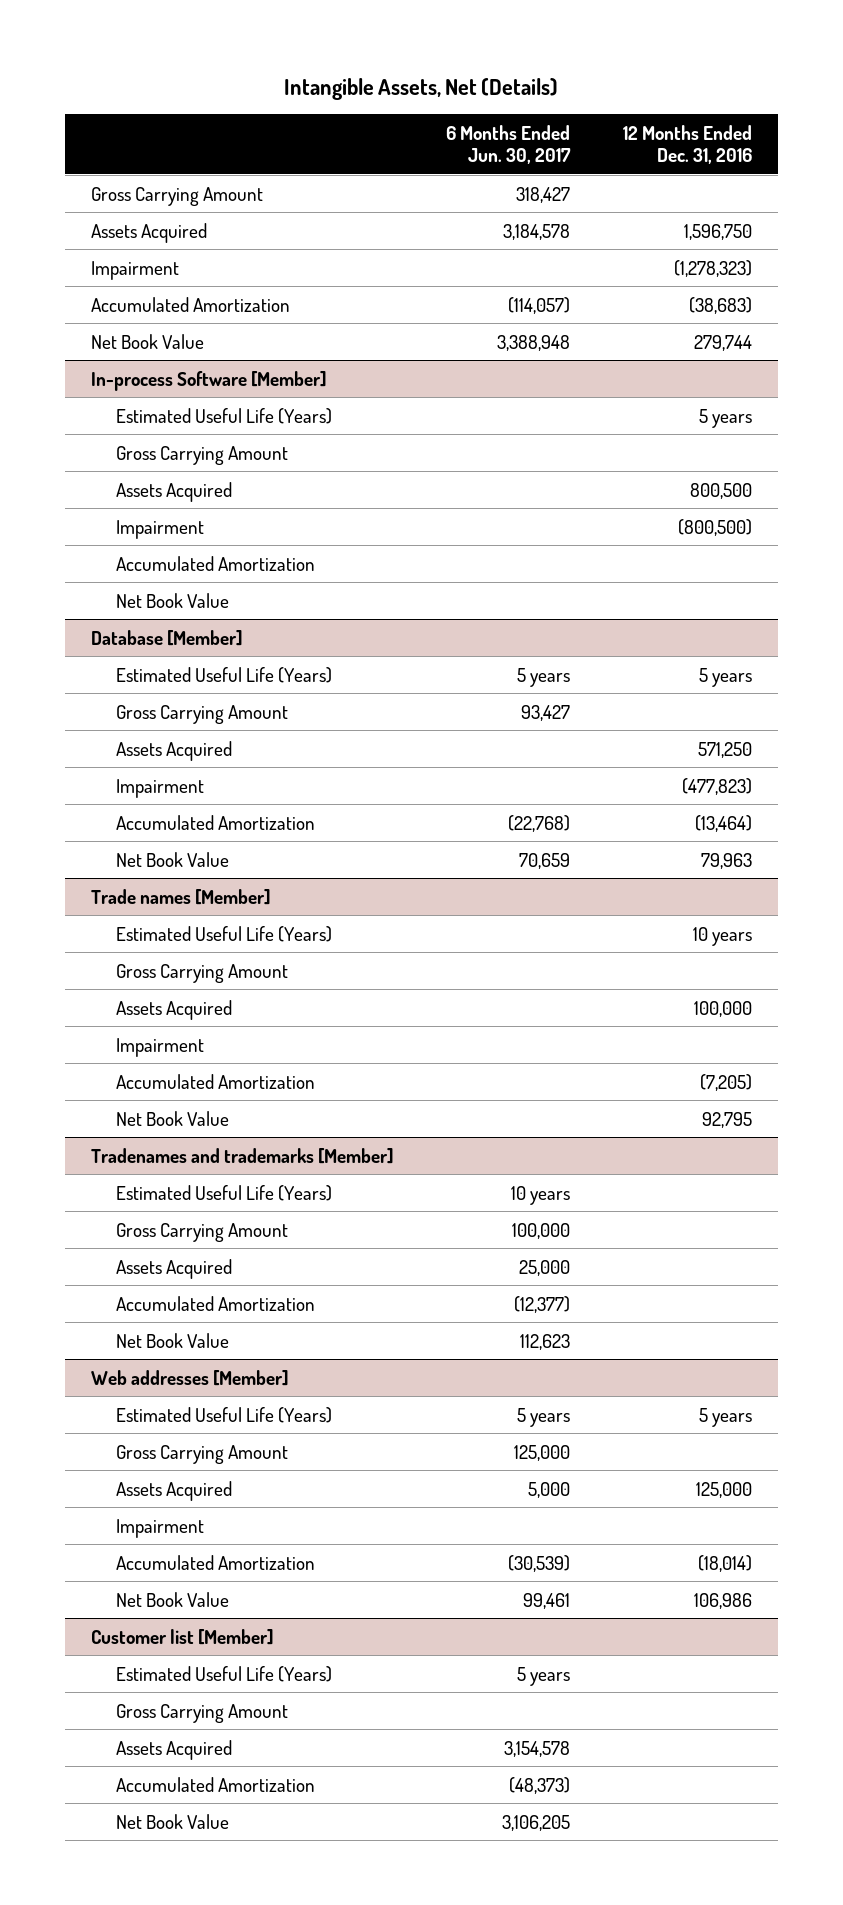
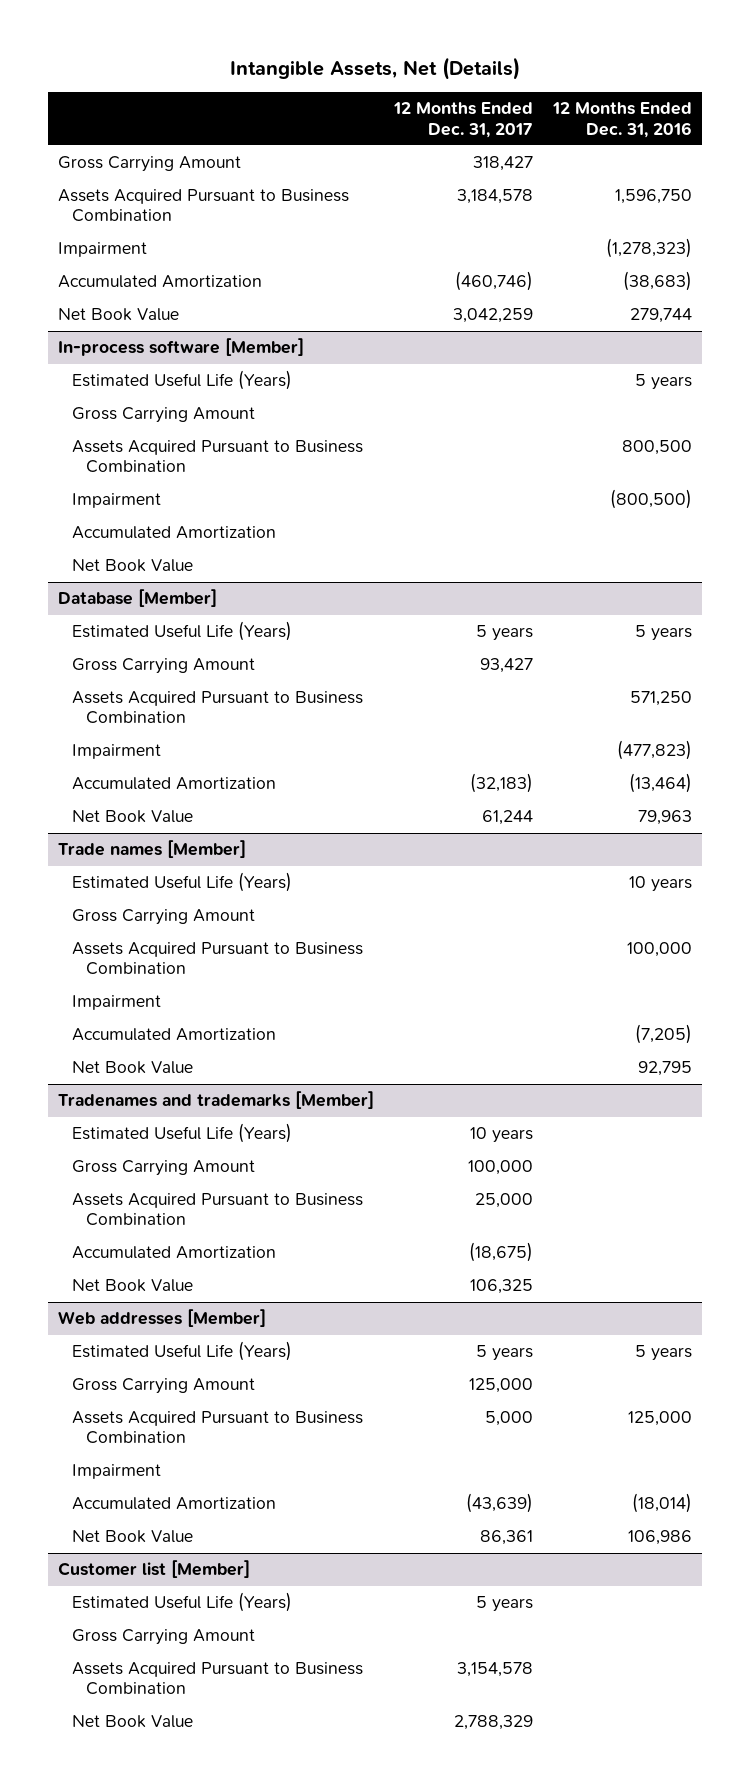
- | 6 Months Ended Jun. 30, 2017 | 12 Months Ended Dec. 31, 2016
+ | 12 Months Ended Dec. 31, 2017 | 12 Months Ended Dec. 31, 2016
- Assets Acquired | 3,184,578 | 1,596,750
+ Assets Acquired Pursuant to Business Combination | 3,184,578 | 1,596,750
- In-process Software [Member]
+ In-process software [Member]
- Assets Acquired | | 800,500
+ Assets Acquired Pursuant to Business Combination | | 800,500
@ Database [Member]
- Assets Acquired | | 571,250
+ Assets Acquired Pursuant to Business Combination | | 571,250
@ Trade names [Member]
- Assets Acquired | | 100,000
+ Assets Acquired Pursuant to Business Combination | | 100,000
@ Tradenames and trademarks [Member]
- Assets Acquired | 25,000 |
+ Assets Acquired Pursuant to Business Combination | 25,000 |
@ Web addresses [Member]
- Assets Acquired | 5,000 | 125,000
+ Assets Acquired Pursuant to Business Combination | 5,000 | 125,000
@ Customer list [Member]
- Assets Acquired | 3,154,578 |
- Accumulated Amortization | (48,373) |
+ Assets Acquired Pursuant to Business Combination | 3,154,578 |

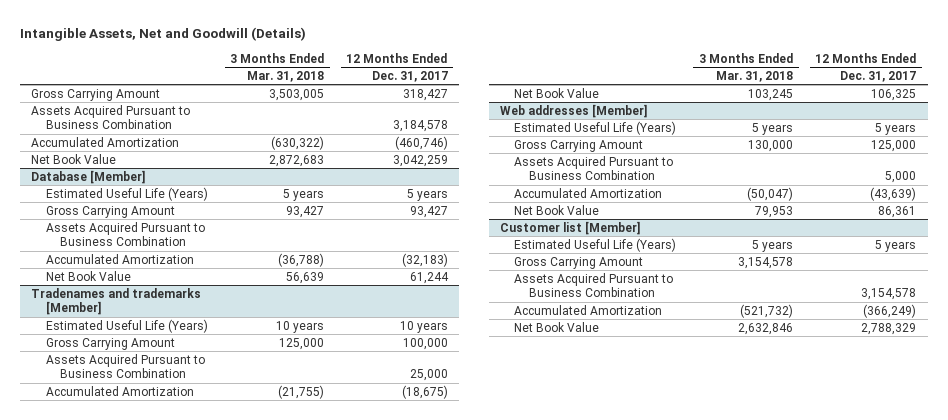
- Intangible Assets, Net (Details)
+ Intangible Assets, Net and Goodwill (Details)
- | 12 Months Ended Dec. 31, 2017 | 12 Months Ended Dec. 31, 2016
+ | 3 Months Ended Mar. 31, 2018 | 12 Months Ended Dec. 31, 2017
- Impairment | | (1,278,323)
- In-process software [Member]
- Estimated Useful Life (Years) | | 5 years
- Gross Carrying Amount
- Assets Acquired Pursuant to Business Combination | | 800,500
- Impairment | | (800,500)
- Accumulated Amortization
- Net Book Value
@ Database [Member]
- Impairment | | (477,823)
- Trade names [Member]
- Estimated Useful Life (Years) | | 10 years
- Gross Carrying Amount
- Assets Acquired Pursuant to Business Combination | | 100,000
- Impairment
- Accumulated Amortization | | (7,205)
- Net Book Value | | 92,795
@ Web addresses [Member]
- Impairment
@ Customer list [Member]
+ Accumulated Amortization | (521,732) | (366,249)

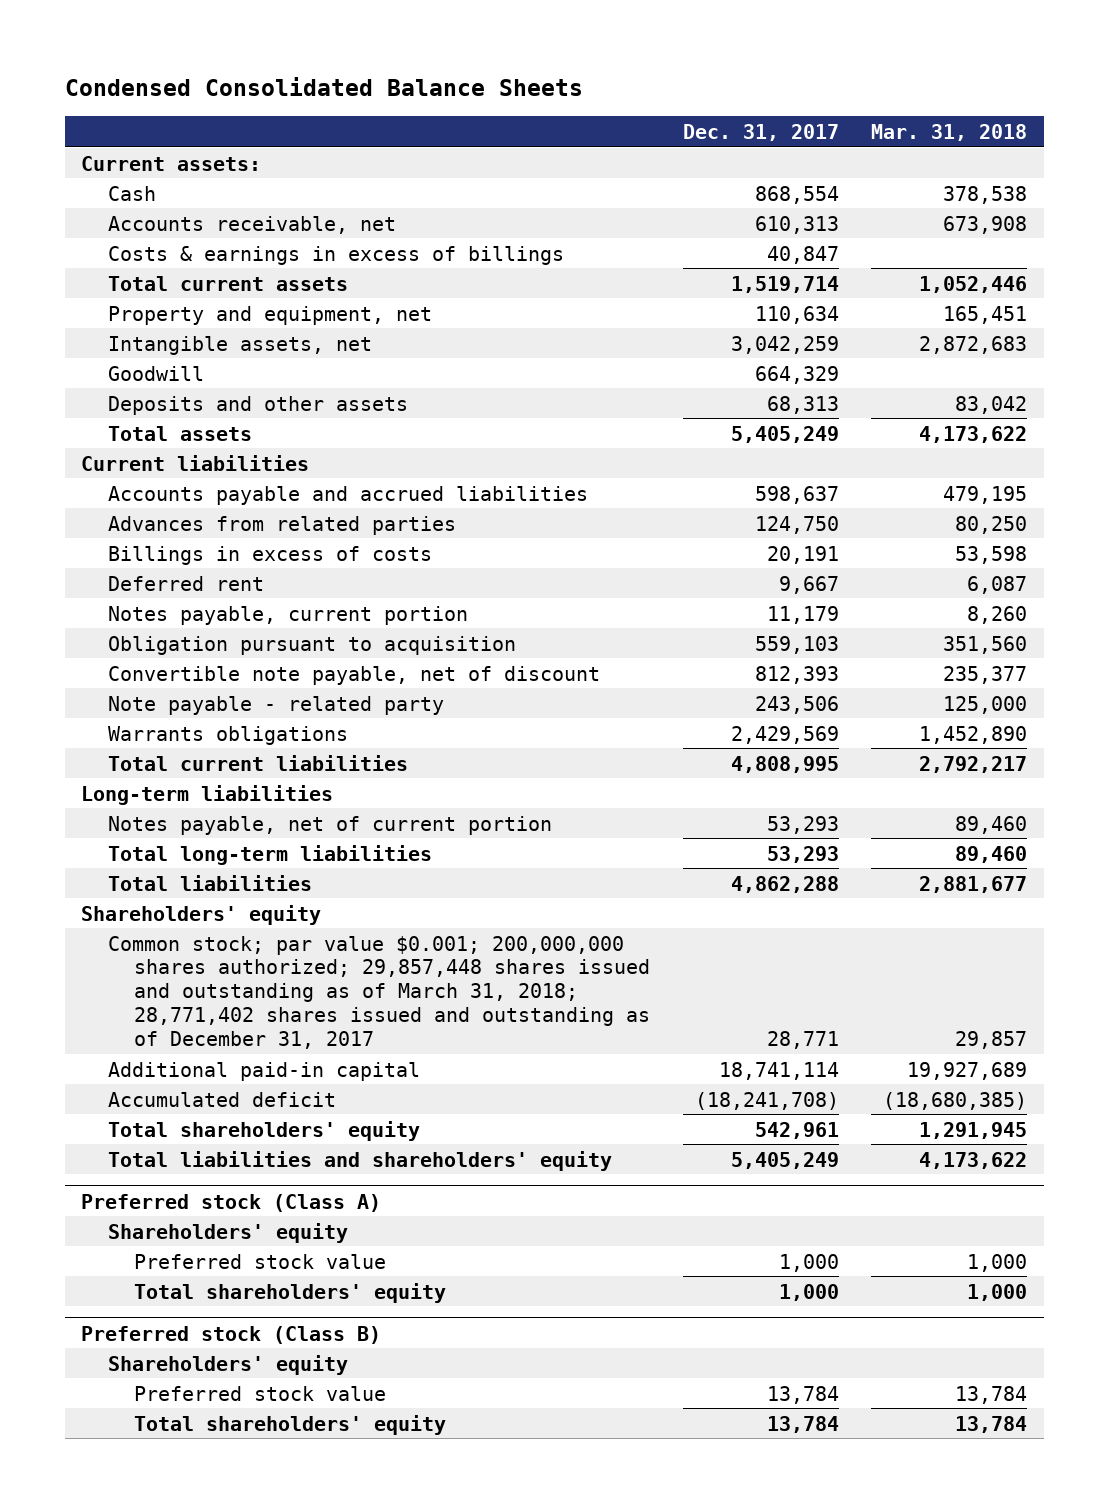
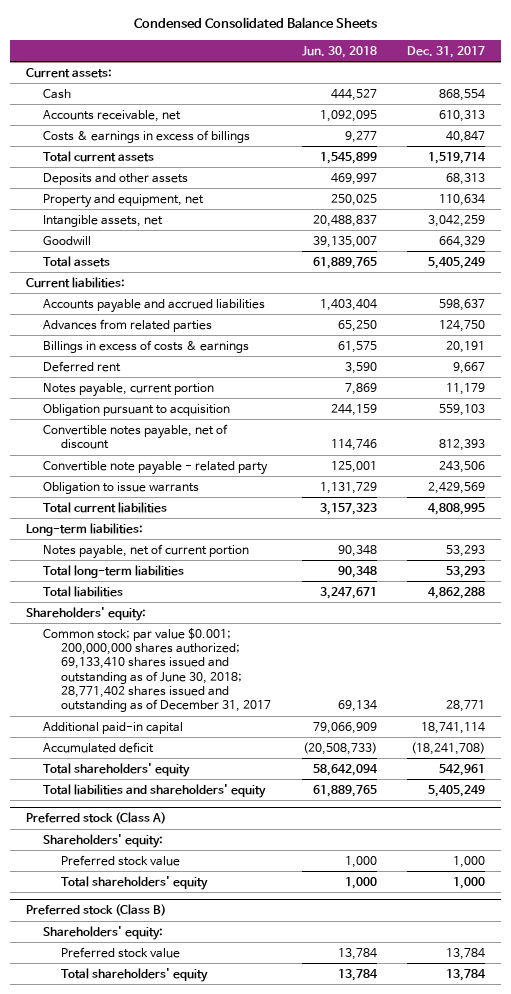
- | Dec. 31, 2017 | Mar. 31, 2018
+ | Jun. 30, 2018 | Dec. 31, 2017
moved up: Deposits and other assets | 469,997 | 68,313
- Current liabilities
+ Current liabilities:
- Billings in excess of costs | 20,191 | 53,598
+ Billings in excess of costs & earnings | 61,575 | 20,191
- Convertible note payable, net of discount | 812,393 | 235,377
- Note payable - related party | 243,506 | 125,000
- Warrants obligations | 2,429,569 | 1,452,890
+ Convertible notes payable, net of discount | 114,746 | 812,393
+ Convertible note payable - related party | 125,001 | 243,506
+ Obligation to issue warrants | 1,131,729 | 2,429,569
- Long-term liabilities
+ Long-term liabilities:
- Shareholders' equity
- Common stock; par value $0.001; 200,000,000 shares authorized; 29,857,448 shares issued and outstanding as of March 31, 2018; 28,771,402 shares issued and outstanding as of December 31, 2017 | 28,771 | 29,857
+ Shareholders' equity:
+ Common stock; par value $0.001; 200,000,000 shares authorized; 69,133,410 shares issued and outstanding as of June 30, 2018; 28,771,402 shares issued and outstanding as of December 31, 2017 | 69,134 | 28,771
@ Preferred stock (Class A)
- Shareholders' equity
+ Shareholders' equity:
@ Preferred stock (Class B)
- Shareholders' equity
+ Shareholders' equity:

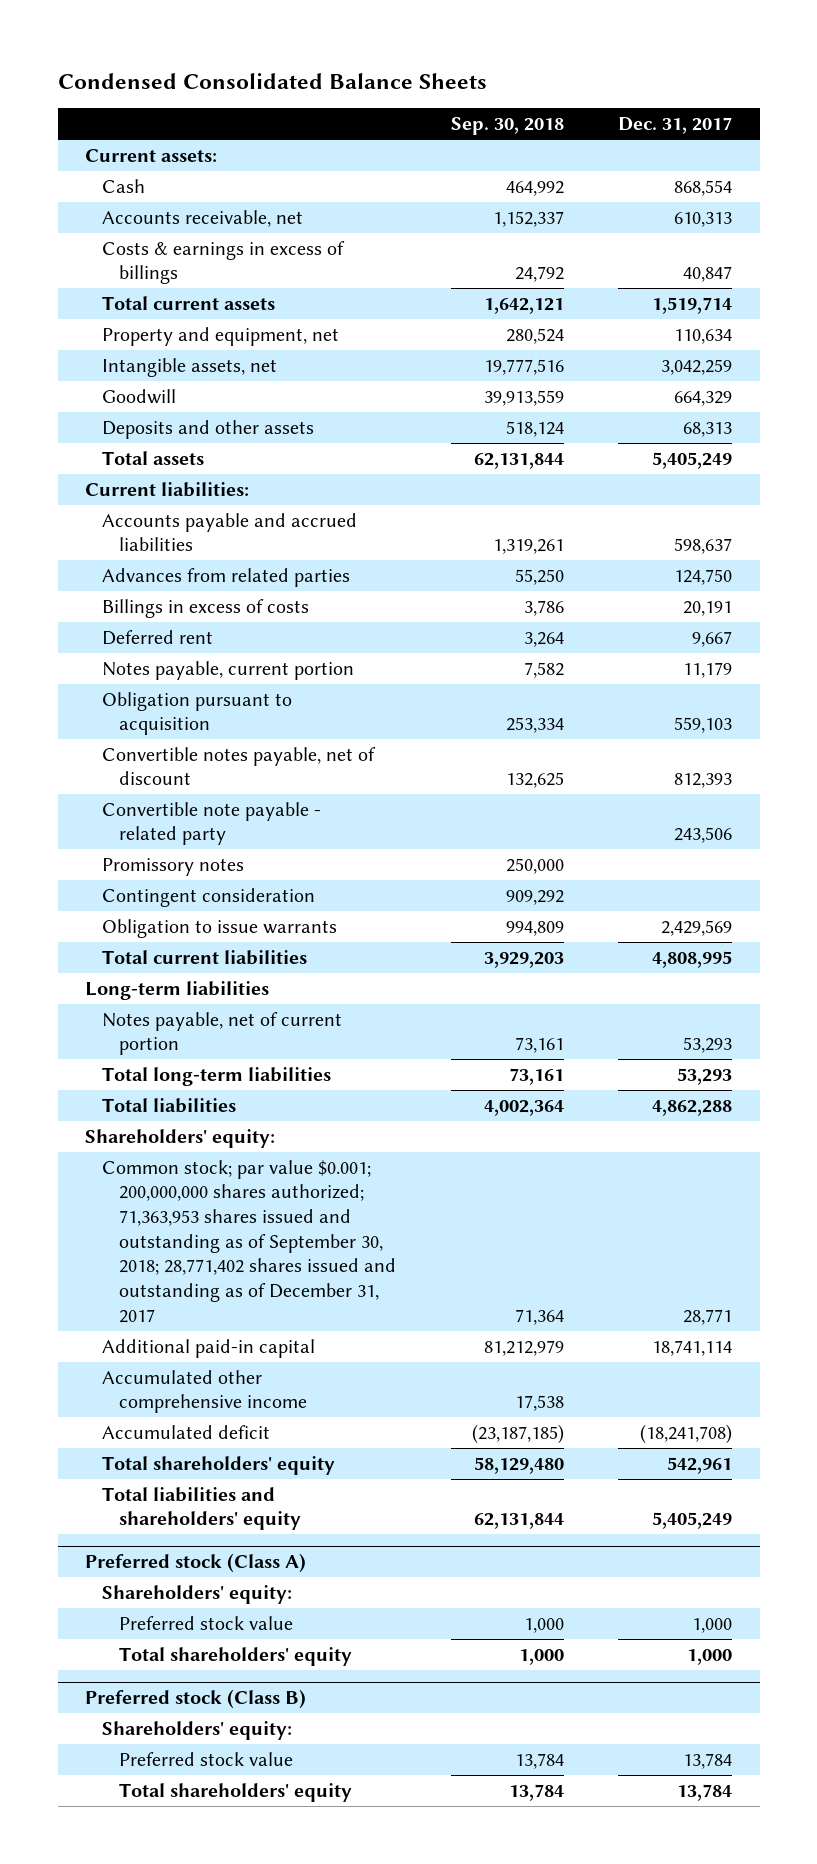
- | Jun. 30, 2018 | Dec. 31, 2017
+ | Sep. 30, 2018 | Dec. 31, 2017
moved down: Deposits and other assets | 518,124 | 68,313
- Billings in excess of costs & earnings | 61,575 | 20,191
+ Billings in excess of costs | 3,786 | 20,191
+ Promissory notes | 250,000 |
+ Contingent consideration | 909,292 |
- Long-term liabilities:
+ Long-term liabilities
- Common stock; par value $0.001; 200,000,000 shares authorized; 69,133,410 shares issued and outstanding as of June 30, 2018; 28,771,402 shares issued and outstanding as of December 31, 2017 | 69,134 | 28,771
+ Common stock; par value $0.001; 200,000,000 shares authorized; 71,363,953 shares issued and outstanding as of September 30, 2018; 28,771,402 shares issued and outstanding as of December 31, 2017 | 71,364 | 28,771
+ Accumulated other comprehensive income | 17,538 |

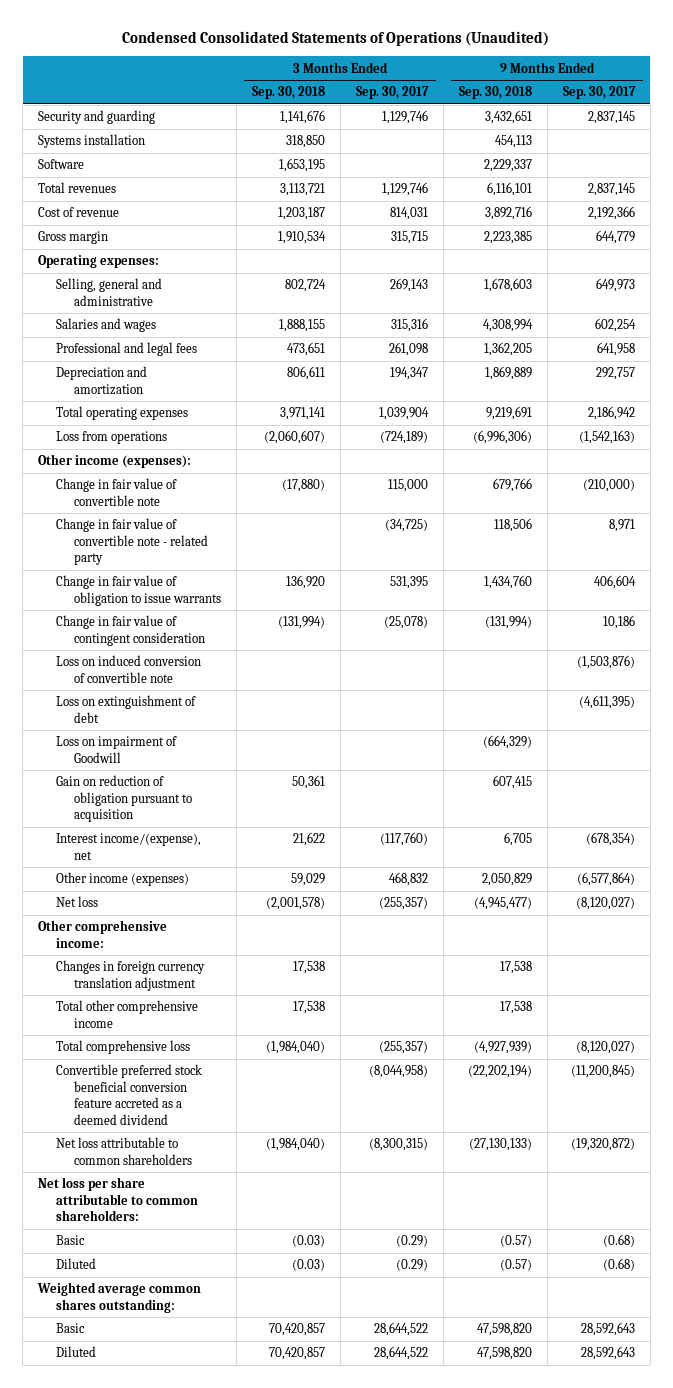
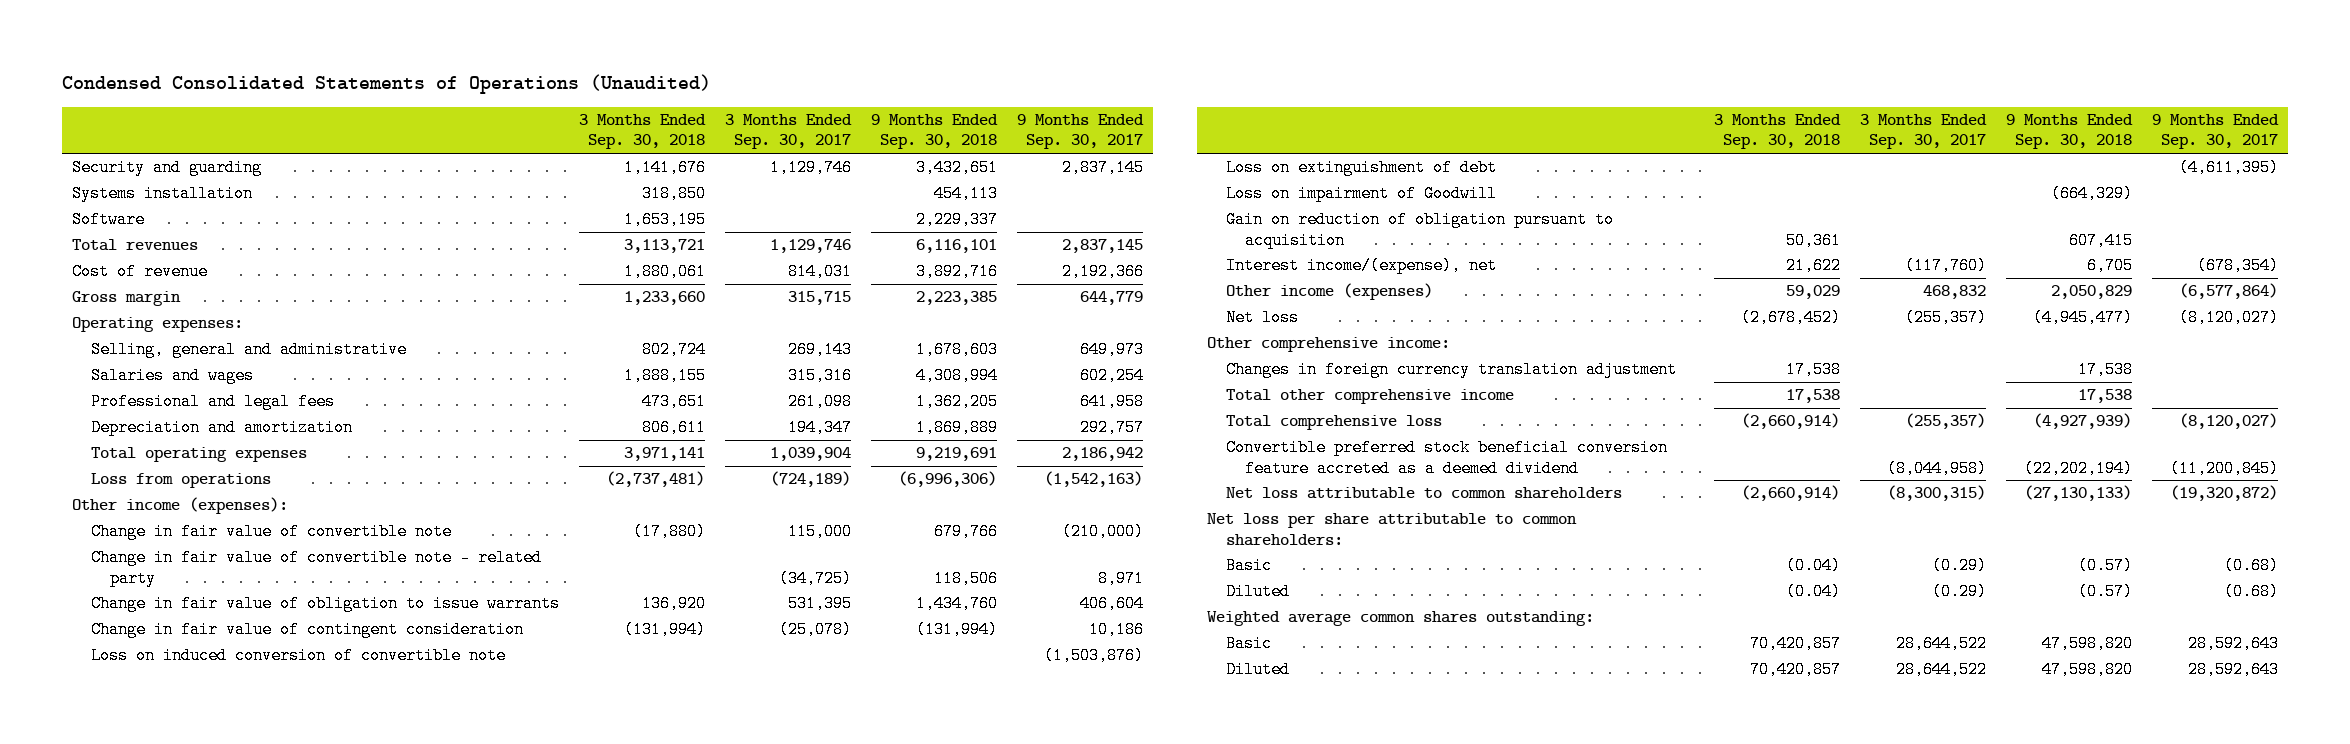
- Cost of revenue | 1,203,187 | 814,031 | 3,892,716 | 2,192,366
- Gross margin | 1,910,534 | 315,715 | 2,223,385 | 644,779
+ Cost of revenue | 1,880,061 | 814,031 | 3,892,716 | 2,192,366
+ Gross margin | 1,233,660 | 315,715 | 2,223,385 | 644,779
- Loss from operations | (2,060,607) | (724,189) | (6,996,306) | (1,542,163)
+ Loss from operations | (2,737,481) | (724,189) | (6,996,306) | (1,542,163)
- Net loss | (2,001,578) | (255,357) | (4,945,477) | (8,120,027)
+ Net loss | (2,678,452) | (255,357) | (4,945,477) | (8,120,027)
- Total comprehensive loss | (1,984,040) | (255,357) | (4,927,939) | (8,120,027)
+ Total comprehensive loss | (2,660,914) | (255,357) | (4,927,939) | (8,120,027)
- Net loss attributable to common shareholders | (1,984,040) | (8,300,315) | (27,130,133) | (19,320,872)
+ Net loss attributable to common shareholders | (2,660,914) | (8,300,315) | (27,130,133) | (19,320,872)
- Basic | (0.03) | (0.29) | (0.57) | (0.68)
- Diluted | (0.03) | (0.29) | (0.57) | (0.68)
+ Basic | (0.04) | (0.29) | (0.57) | (0.68)
+ Diluted | (0.04) | (0.29) | (0.57) | (0.68)

